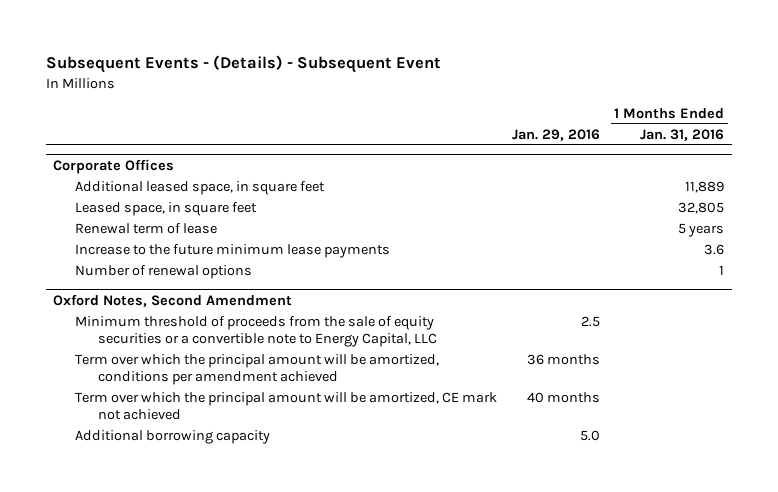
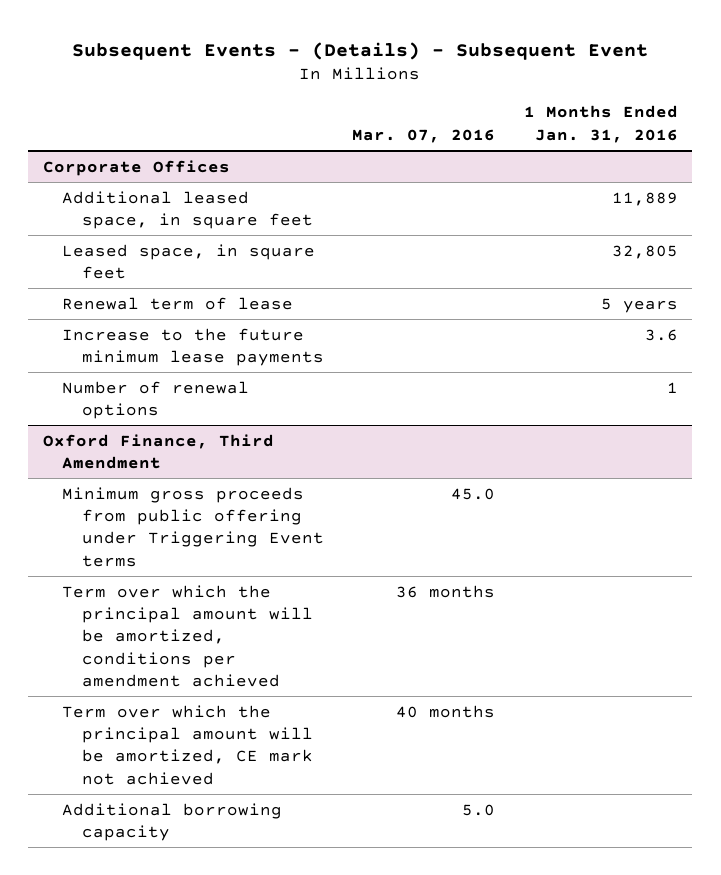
- | Jan. 29, 2016 | 1 Months Ended Jan. 31, 2016
+ | Mar. 07, 2016 | 1 Months Ended Jan. 31, 2016
- Oxford Notes, Second Amendment
- Minimum threshold of proceeds from the sale of equity securities or a convertible note to Energy Capital, LLC | 2.5 |
+ Oxford Finance, Third Amendment
+ Minimum gross proceeds from public offering under Triggering Event terms | 45.0 |

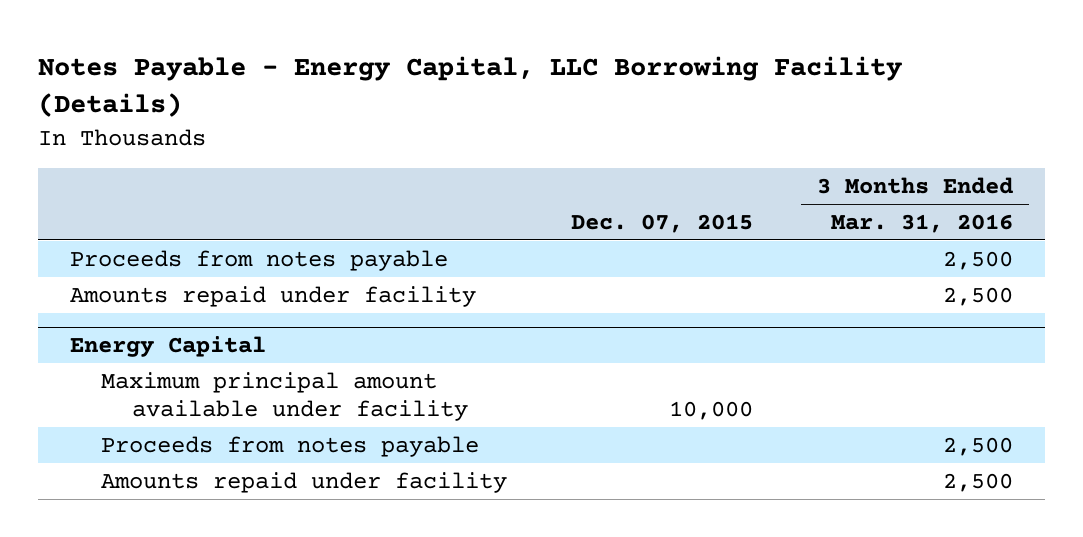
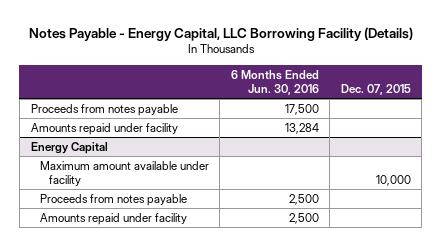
- | Dec. 07, 2015 | 3 Months Ended Mar. 31, 2016
+ | 6 Months Ended Jun. 30, 2016 | Dec. 07, 2015
@ Energy Capital
- Maximum principal amount available under facility | 10,000 |
+ Maximum amount available under facility | | 10,000

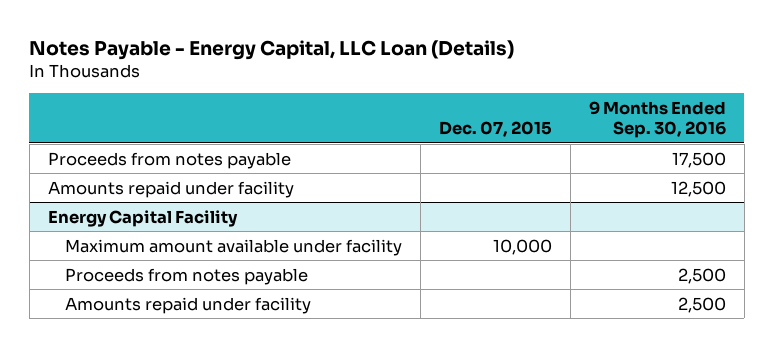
- Notes Payable - Energy Capital, LLC Borrowing Facility (Details)
+ Notes Payable - Energy Capital, LLC Loan (Details)
- | 6 Months Ended Jun. 30, 2016 | Dec. 07, 2015
+ | Dec. 07, 2015 | 9 Months Ended Sep. 30, 2016
- Energy Capital
+ Energy Capital Facility

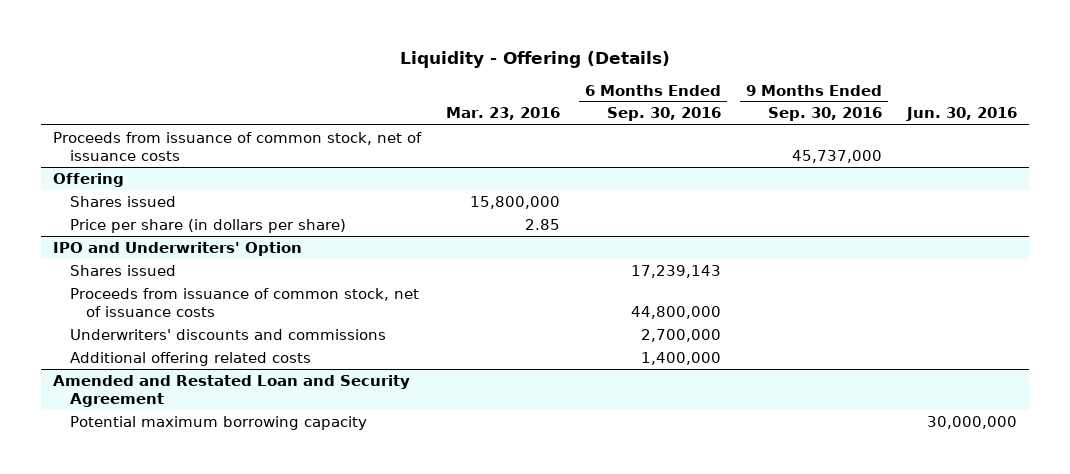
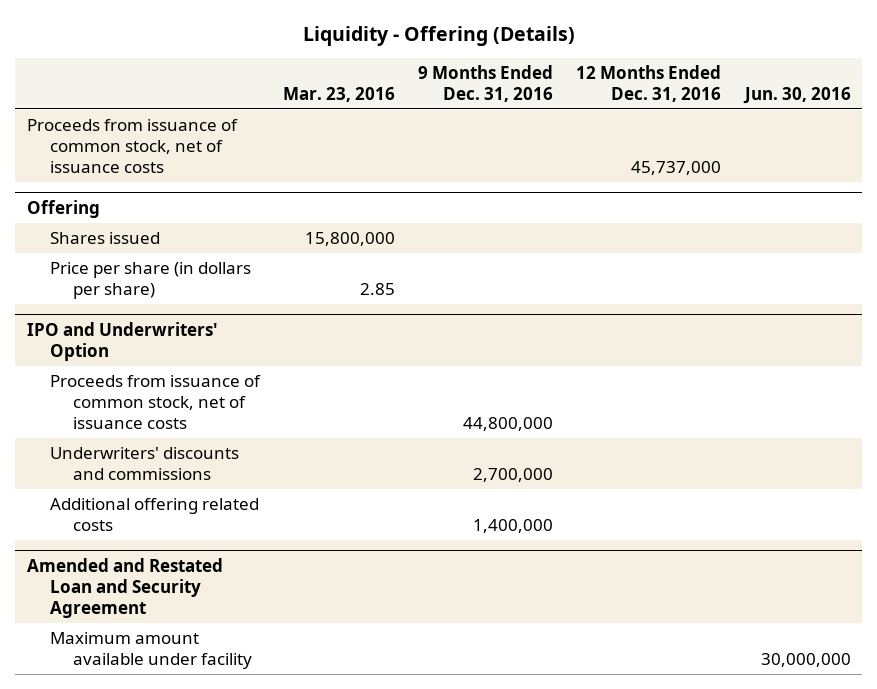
- | Mar. 23, 2016 | 6 Months Ended Sep. 30, 2016 | 9 Months Ended Sep. 30, 2016 | Jun. 30, 2016
+ | Mar. 23, 2016 | 9 Months Ended Dec. 31, 2016 | 12 Months Ended Dec. 31, 2016 | Jun. 30, 2016
@ IPO and Underwriters' Option
- Shares issued | | 17,239,143 | |
@ Amended and Restated Loan and Security Agreement
- Potential maximum borrowing capacity | | | | 30,000,000
+ Maximum amount available under facility | | | | 30,000,000

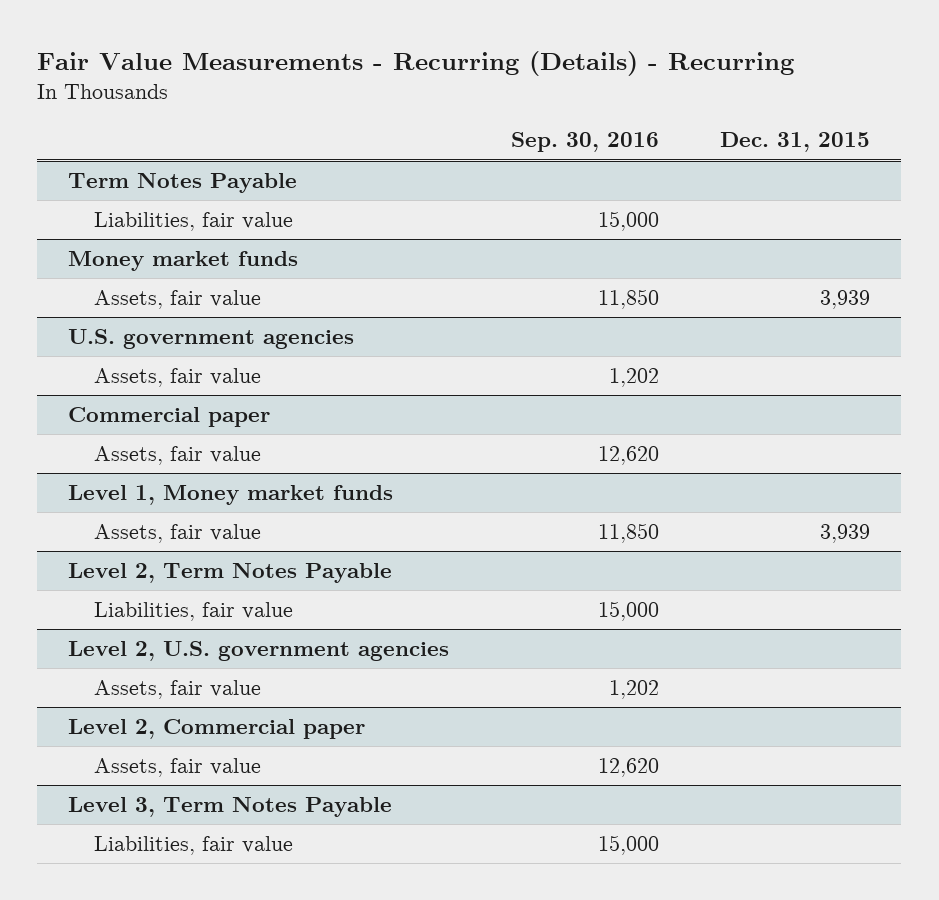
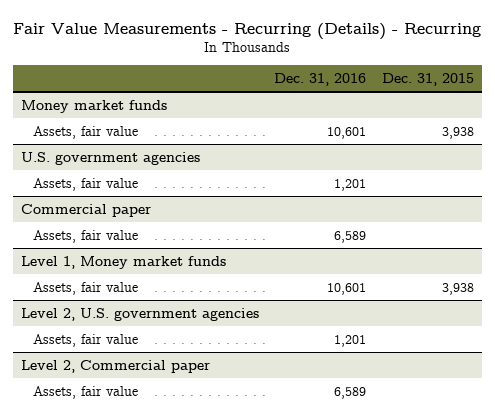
- | Sep. 30, 2016 | Dec. 31, 2015
+ | Dec. 31, 2016 | Dec. 31, 2015
- Term Notes Payable
- Liabilities, fair value | 15,000 |
@ Money market funds
- Assets, fair value | 11,850 | 3,939
+ Assets, fair value | 10,601 | 3,938
@ Level 1, Money market funds
- Assets, fair value | 11,850 | 3,939
- Level 2, Term Notes Payable
- Liabilities, fair value | 15,000 |
@ Level 1, Money market funds
+ Assets, fair value | 10,601 | 3,938
- Level 3, Term Notes Payable
- Liabilities, fair value | 15,000 |

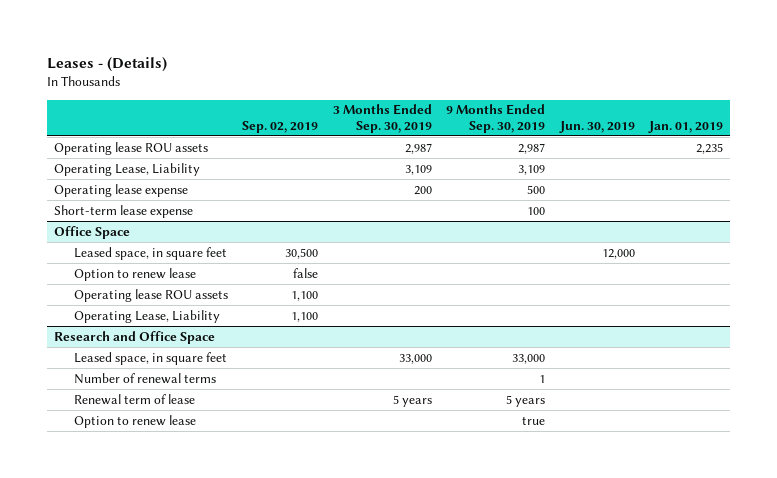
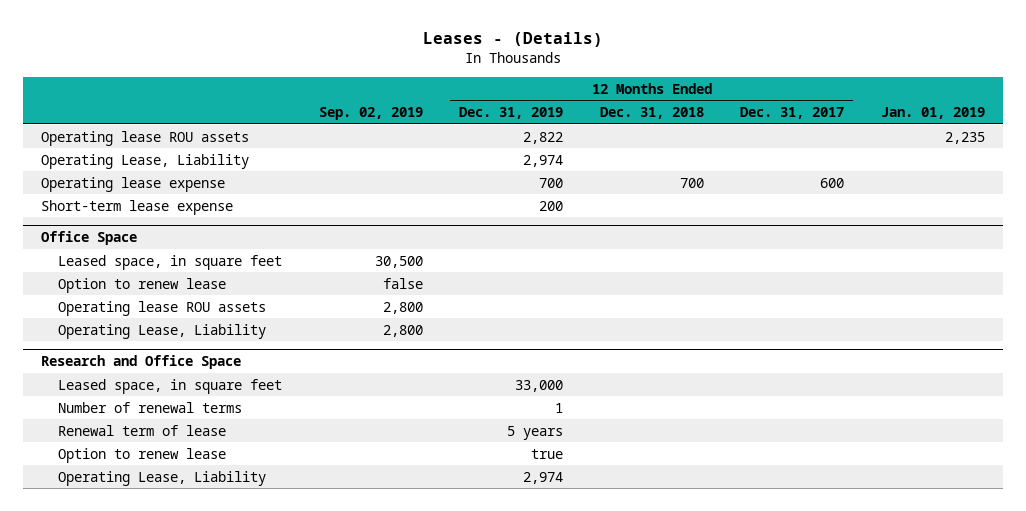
- | Sep. 02, 2019 | 3 Months Ended Sep. 30, 2019 | 9 Months Ended Sep. 30, 2019 | Jun. 30, 2019 | Jan. 01, 2019
+ | Sep. 02, 2019 | 12 Months Ended Dec. 31, 2019 | 12 Months Ended Dec. 31, 2018 | 12 Months Ended Dec. 31, 2017 | Jan. 01, 2019
@ Office Space
- Operating lease ROU assets | 1,100 | | | |
- Operating Lease, Liability | 1,100 | | | |
+ Operating lease ROU assets | 2,800 | | | |
+ Operating Lease, Liability | 2,800 | | | |
@ Research and Office Space
+ Operating Lease, Liability | | 2,974 | | |

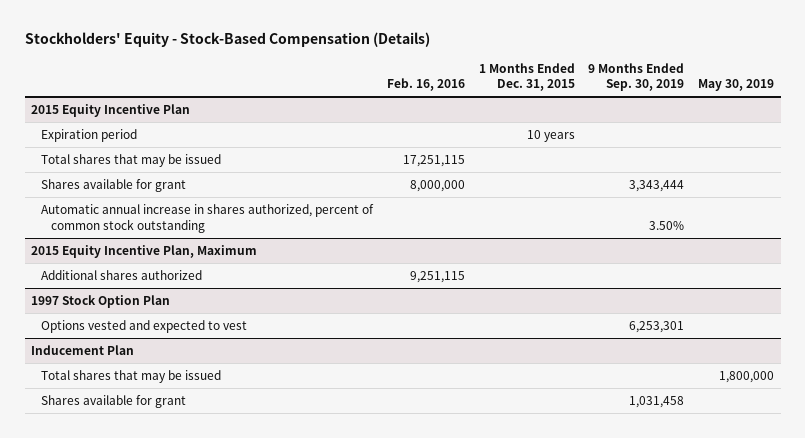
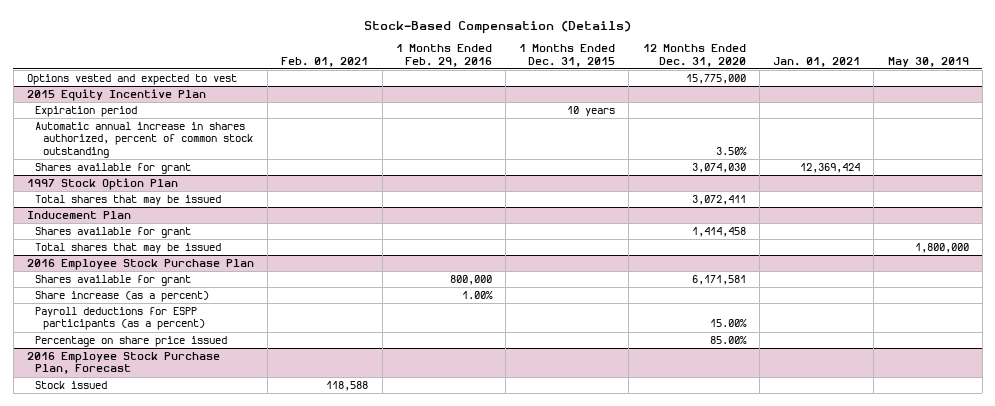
- Stockholders' Equity - Stock-Based Compensation (Details)
+ Stock-Based Compensation (Details)
- | Feb. 16, 2016 | 1 Months Ended Dec. 31, 2015 | 9 Months Ended Sep. 30, 2019 | May 30, 2019
+ | Feb. 01, 2021 | 1 Months Ended Feb. 29, 2016 | 1 Months Ended Dec. 31, 2015 | 12 Months Ended Dec. 31, 2020 | Jan. 01, 2021 | May 30, 2019
+ Options vested and expected to vest | | | | 15,775,000 | |
@ 2015 Equity Incentive Plan
- Total shares that may be issued | 17,251,115 | | |
- 2015 Equity Incentive Plan, Maximum
- Additional shares authorized | 9,251,115 | | |
@ 2015 Equity Incentive Plan
moved down: Shares available for grant | | | | 3,074,030 | 12,369,424 |
@ 1997 Stock Option Plan
- Options vested and expected to vest | | | 6,253,301 |
+ Total shares that may be issued | | | | 3,072,411 | |
@ Inducement Plan
moved down: Total shares that may be issued | | | | | | 1,800,000
+ 2016 Employee Stock Purchase Plan
+ Shares available for grant | | 800,000 | | 6,171,581 | |
+ Share increase (as a percent) | | 1.00% | | | |
+ Payroll deductions for ESPP participants (as a percent) | | | | 15.00% | |
+ Percentage on share price issued | | | | 85.00% | |
+ 2016 Employee Stock Purchase Plan, Forecast
+ Stock issued | 118,588 | | | | |

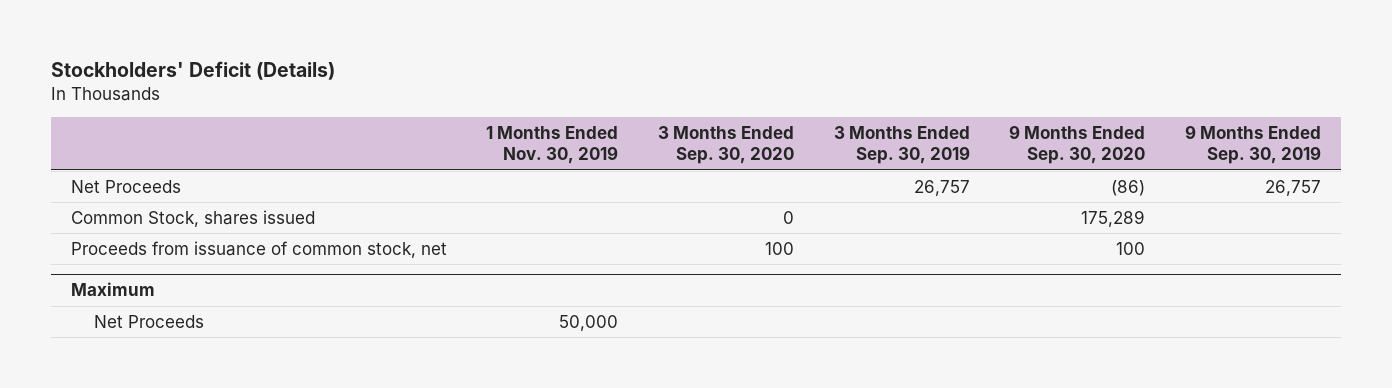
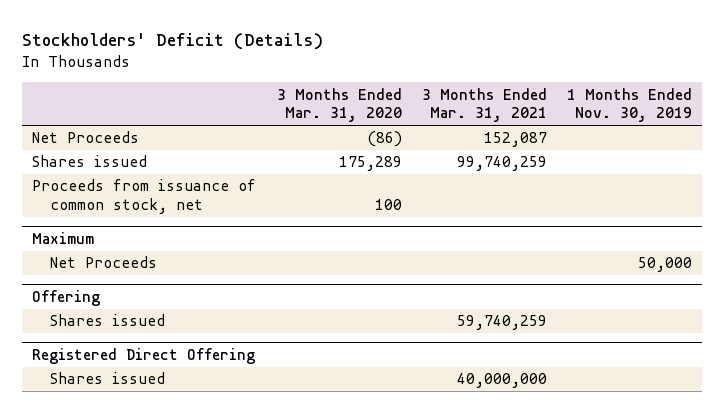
- | 1 Months Ended Nov. 30, 2019 | 3 Months Ended Sep. 30, 2020 | 3 Months Ended Sep. 30, 2019 | 9 Months Ended Sep. 30, 2020 | 9 Months Ended Sep. 30, 2019
+ | 3 Months Ended Mar. 31, 2020 | 3 Months Ended Mar. 31, 2021 | 1 Months Ended Nov. 30, 2019
- Common Stock, shares issued | | 0 | | 175,289 |
+ Shares issued | 175,289 | 99,740,259 |
+ Offering
+ Shares issued | | 59,740,259 |
+ Registered Direct Offering
+ Shares issued | | 40,000,000 |

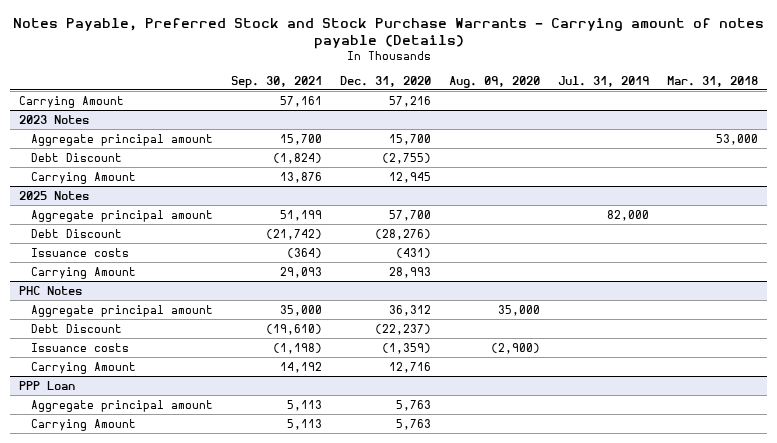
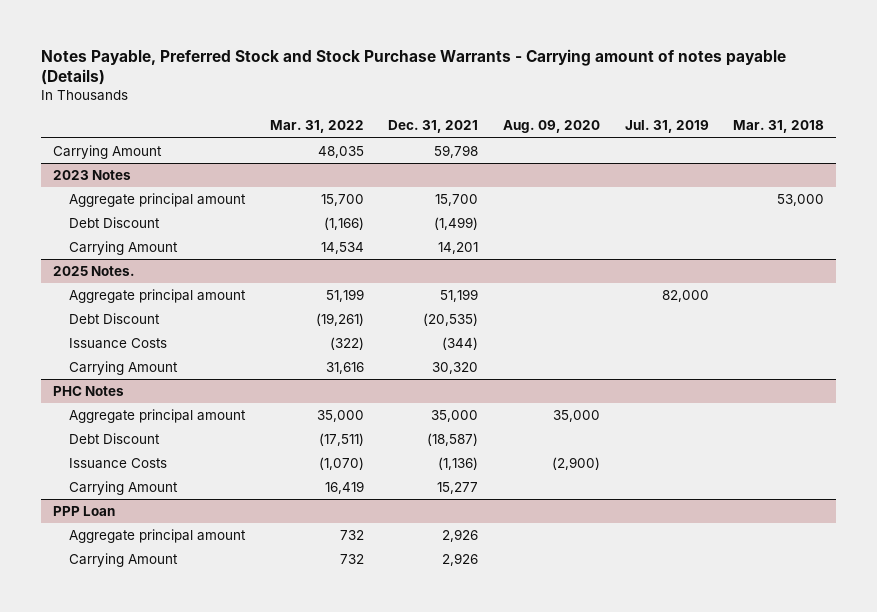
- | Sep. 30, 2021 | Dec. 31, 2020 | Aug. 09, 2020 | Jul. 31, 2019 | Mar. 31, 2018
+ | Mar. 31, 2022 | Dec. 31, 2021 | Aug. 09, 2020 | Jul. 31, 2019 | Mar. 31, 2018
- 2025 Notes
+ 2025 Notes.
- Issuance costs | (364) | (431) | | |
+ Issuance Costs | (322) | (344) | | |
@ PHC Notes
- Issuance costs | (1,198) | (1,359) | (2,900) | |
+ Issuance Costs | (1,070) | (1,136) | (2,900) | |

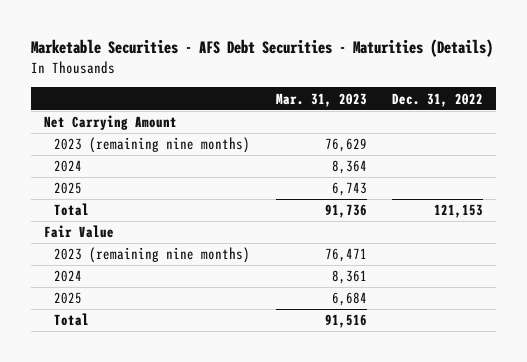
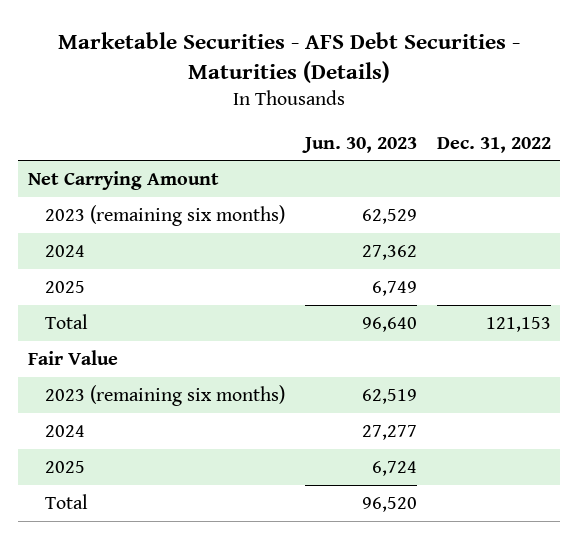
- | Mar. 31, 2023 | Dec. 31, 2022
+ | Jun. 30, 2023 | Dec. 31, 2022
- 2023 (remaining nine months) | 76,629 |
+ 2023 (remaining six months) | 62,529 |
- 2023 (remaining nine months) | 76,471 |
+ 2023 (remaining six months) | 62,519 |

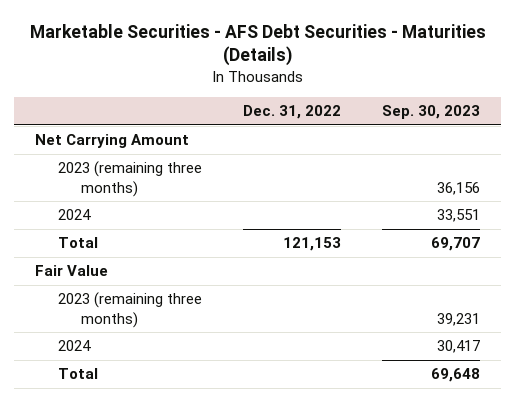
- | Jun. 30, 2023 | Dec. 31, 2022
+ | Dec. 31, 2022 | Sep. 30, 2023
- 2023 (remaining six months) | 62,529 |
+ 2023 (remaining three months) | | 36,156
- 2025 | 6,749 |
- 2023 (remaining six months) | 62,519 |
+ 2023 (remaining three months) | | 39,231
- 2025 | 6,724 |

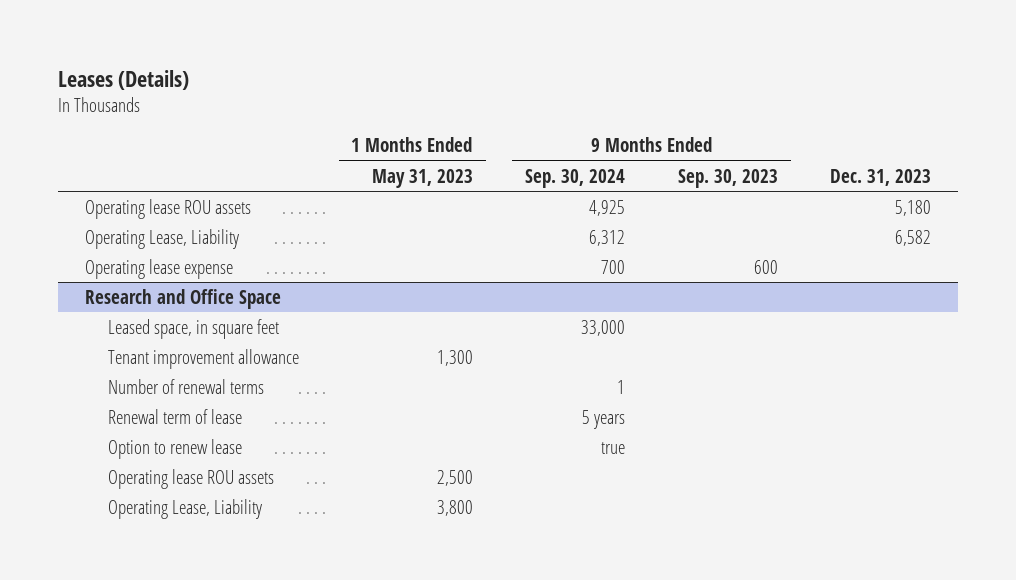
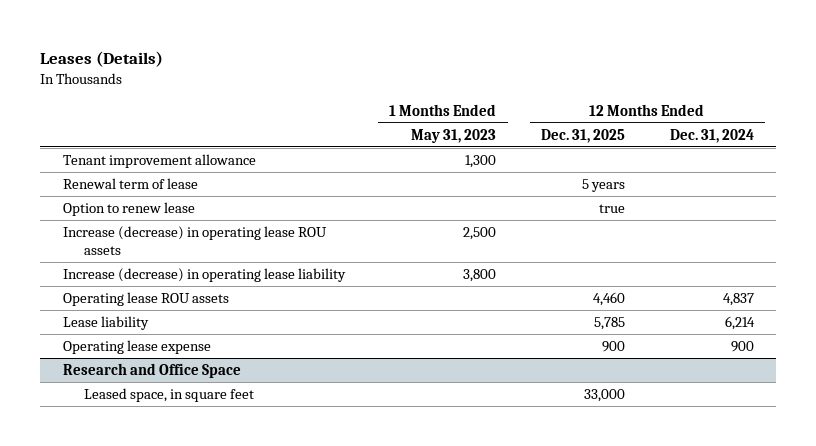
- | 1 Months Ended May 31, 2023 | 9 Months Ended Sep. 30, 2024 | 9 Months Ended Sep. 30, 2023 | Dec. 31, 2023
+ | 1 Months Ended May 31, 2023 | 12 Months Ended Dec. 31, 2025 | 12 Months Ended Dec. 31, 2024
+ Tenant improvement allowance | 1,300 | |
+ Renewal term of lease | | 5 years |
+ Option to renew lease | | true |
+ Increase (decrease) in operating lease ROU assets | 2,500 | |
+ Increase (decrease) in operating lease liability | 3,800 | |
- Operating Lease, Liability | | 6,312 | | 6,582
+ Lease liability | | 5,785 | 6,214
@ Research and Office Space
- Tenant improvement allowance | 1,300 | | |
- Number of renewal terms | | 1 | |
- Renewal term of lease | | 5 years | |
- Option to renew lease | | true | |
- Operating lease ROU assets | 2,500 | | |
- Operating Lease, Liability | 3,800 | | |

